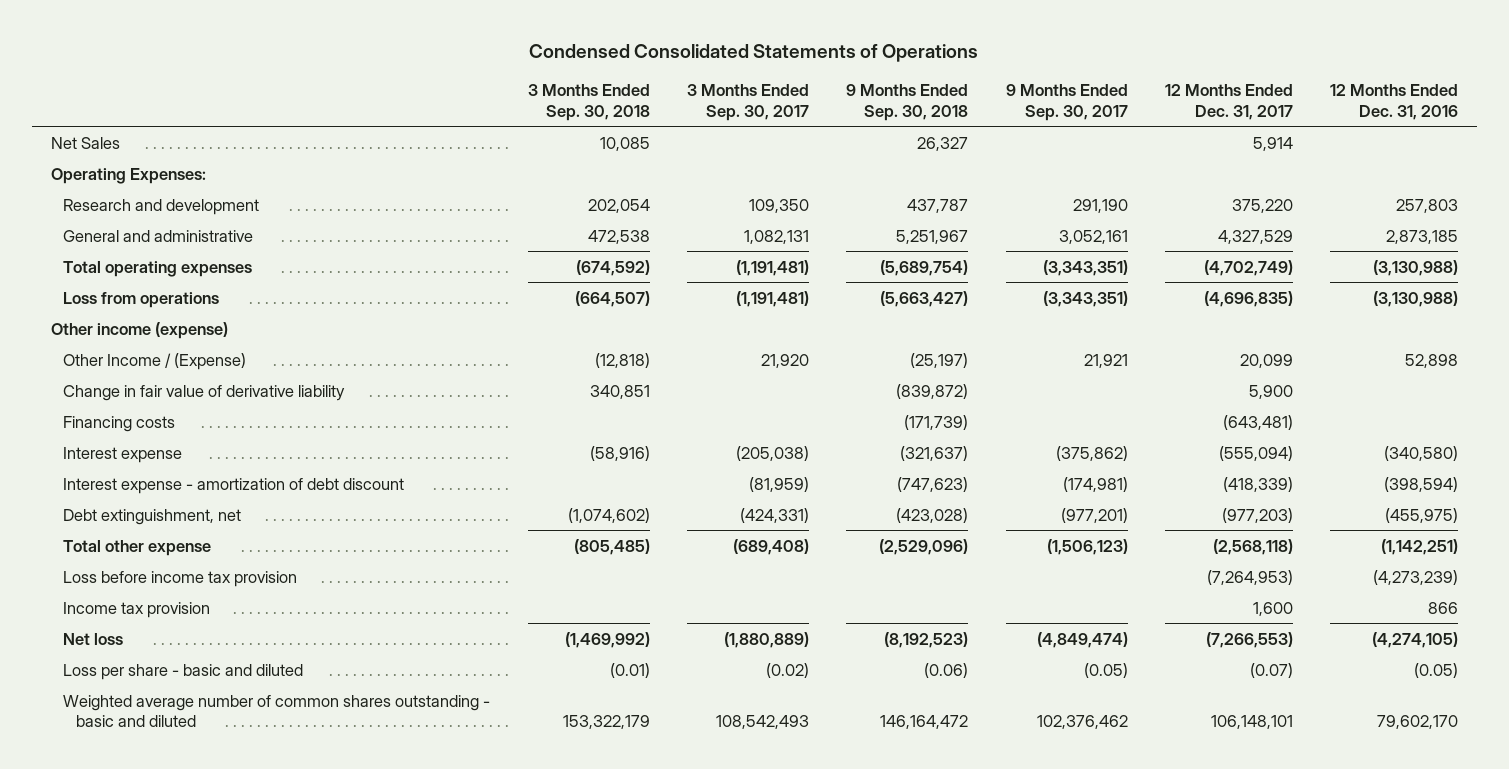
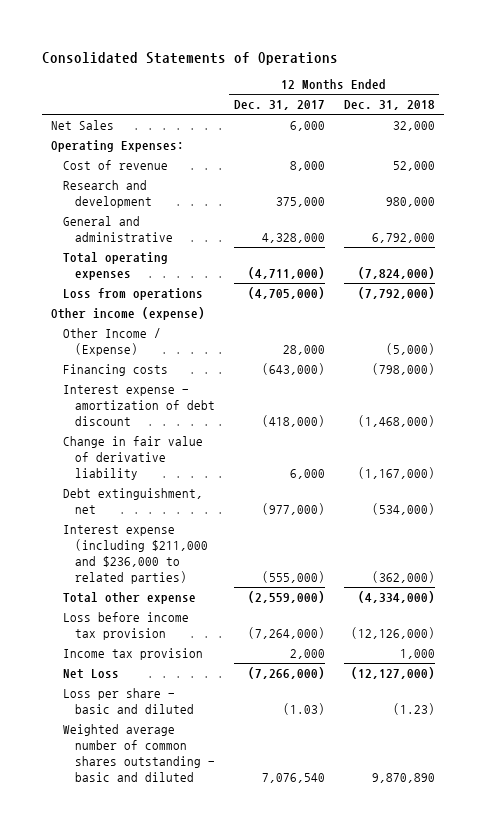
- Condensed Consolidated Statements of Operations
+ Consolidated Statements of Operations
- | 3 Months Ended Sep. 30, 2018 | 3 Months Ended Sep. 30, 2017 | 9 Months Ended Sep. 30, 2018 | 9 Months Ended Sep. 30, 2017 | 12 Months Ended Dec. 31, 2017 | 12 Months Ended Dec. 31, 2016
+ | 12 Months Ended Dec. 31, 2017 | 12 Months Ended Dec. 31, 2018
- Net Sales | 10,085 | | 26,327 | | 5,914 |
+ Net Sales | 6,000 | 32,000
- Research and development | 202,054 | 109,350 | 437,787 | 291,190 | 375,220 | 257,803
- General and administrative | 472,538 | 1,082,131 | 5,251,967 | 3,052,161 | 4,327,529 | 2,873,185
- Total operating expenses | (674,592) | (1,191,481) | (5,689,754) | (3,343,351) | (4,702,749) | (3,130,988)
- Loss from operations | (664,507) | (1,191,481) | (5,663,427) | (3,343,351) | (4,696,835) | (3,130,988)
+ Cost of revenue | 8,000 | 52,000
+ Research and development | 375,000 | 980,000
+ General and administrative | 4,328,000 | 6,792,000
+ Total operating expenses | (4,711,000) | (7,824,000)
+ Loss from operations | (4,705,000) | (7,792,000)
- Other Income / (Expense) | (12,818) | 21,920 | (25,197) | 21,921 | 20,099 | 52,898
- Change in fair value of derivative liability | 340,851 | | (839,872) | | 5,900 |
- Financing costs | | | (171,739) | | (643,481) |
- Interest expense | (58,916) | (205,038) | (321,637) | (375,862) | (555,094) | (340,580)
- Interest expense - amortization of debt discount | | (81,959) | (747,623) | (174,981) | (418,339) | (398,594)
- Debt extinguishment, net | (1,074,602) | (424,331) | (423,028) | (977,201) | (977,203) | (455,975)
- Total other expense | (805,485) | (689,408) | (2,529,096) | (1,506,123) | (2,568,118) | (1,142,251)
- Loss before income tax provision | | | | | (7,264,953) | (4,273,239)
- Income tax provision | | | | | 1,600 | 866
- Net loss | (1,469,992) | (1,880,889) | (8,192,523) | (4,849,474) | (7,266,553) | (4,274,105)
- Loss per share - basic and diluted | (0.01) | (0.02) | (0.06) | (0.05) | (0.07) | (0.05)
- Weighted average number of common shares outstanding - basic and diluted | 153,322,179 | 108,542,493 | 146,164,472 | 102,376,462 | 106,148,101 | 79,602,170
+ Other Income / (Expense) | 28,000 | (5,000)
+ Financing costs | (643,000) | (798,000)
+ Interest expense - amortization of debt discount | (418,000) | (1,468,000)
+ Change in fair value of derivative liability | 6,000 | (1,167,000)
+ Debt extinguishment, net | (977,000) | (534,000)
+ Interest expense (including $211,000 and $236,000 to related parties) | (555,000) | (362,000)
+ Total other expense | (2,559,000) | (4,334,000)
+ Loss before income tax provision | (7,264,000) | (12,126,000)
+ Income tax provision | 2,000 | 1,000
+ Net Loss | (7,266,000) | (12,127,000)
+ Loss per share - basic and diluted | (1.03) | (1.23)
+ Weighted average number of common shares outstanding - basic and diluted | 7,076,540 | 9,870,890

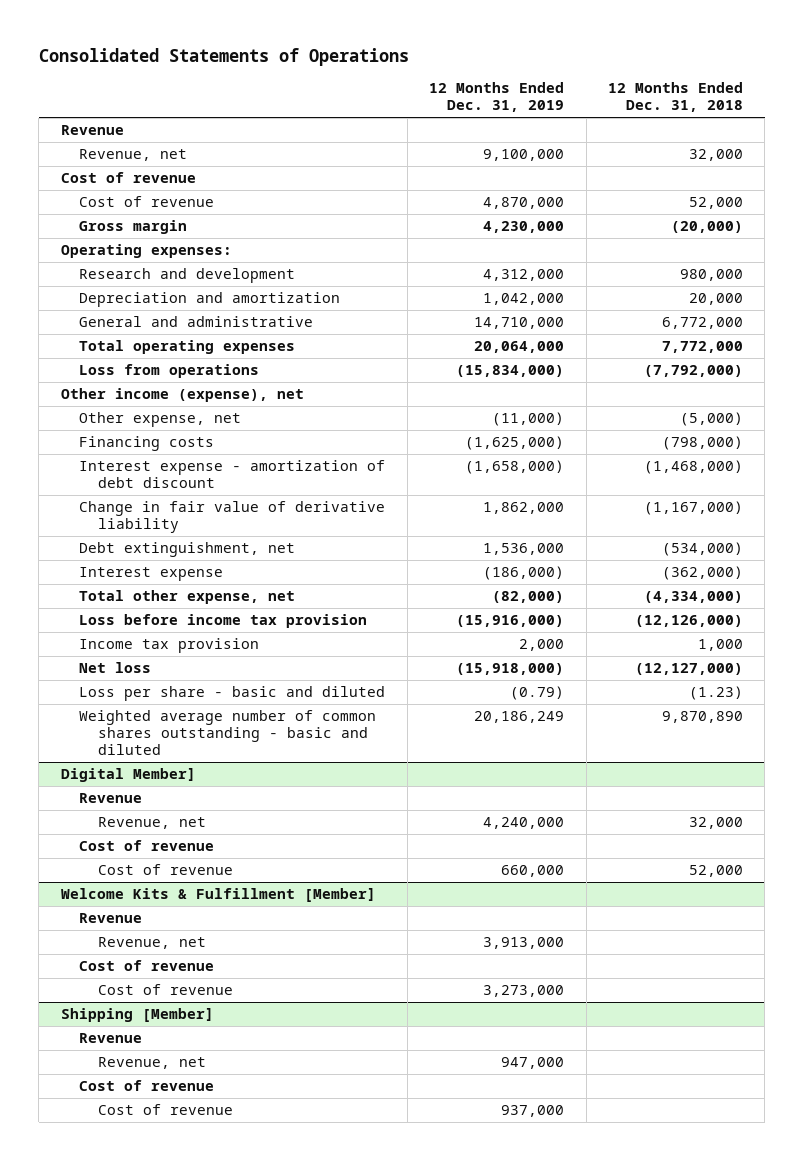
- | 12 Months Ended Dec. 31, 2017 | 12 Months Ended Dec. 31, 2018
+ | 12 Months Ended Dec. 31, 2019 | 12 Months Ended Dec. 31, 2018
- Net Sales | 6,000 | 32,000
- Operating Expenses:
+ Revenue
+ Revenue, net | 9,100,000 | 32,000
+ Cost of revenue
+ Gross margin | 4,230,000 | (20,000)
+ Operating expenses:
- General and administrative | 4,328,000 | 6,792,000
- Total operating expenses | (4,711,000) | (7,824,000)
+ Depreciation and amortization | 1,042,000 | 20,000
+ General and administrative | 14,710,000 | 6,772,000
+ Total operating expenses | 20,064,000 | 7,772,000
- Other income (expense)
- Other Income / (Expense) | 28,000 | (5,000)
+ Other income (expense), net
+ Other expense, net | (11,000) | (5,000)
- Interest expense (including $211,000 and $236,000 to related parties) | (555,000) | (362,000)
- Total other expense | (2,559,000) | (4,334,000)
+ Interest expense | (186,000) | (362,000)
+ Total other expense, net | (82,000) | (4,334,000)
- Net Loss | (7,266,000) | (12,127,000)
+ Net loss | (15,918,000) | (12,127,000)
+ Digital Member]
+ Revenue
+ Revenue, net | 4,240,000 | 32,000
+ Cost of revenue
+ Cost of revenue | 660,000 | 52,000
+ Welcome Kits & Fulfillment [Member]
+ Revenue
+ Revenue, net | 3,913,000 |
+ Cost of revenue
+ Cost of revenue | 3,273,000 |
+ Shipping [Member]
+ Revenue
+ Revenue, net | 947,000 |
+ Cost of revenue
+ Cost of revenue | 937,000 |

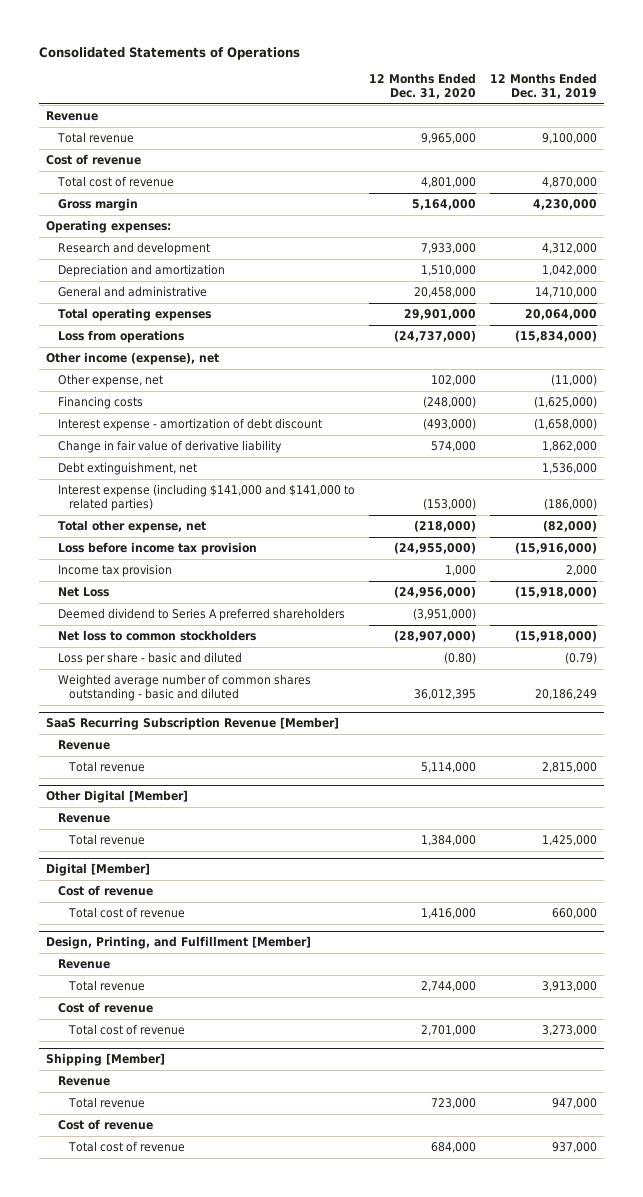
- | 12 Months Ended Dec. 31, 2019 | 12 Months Ended Dec. 31, 2018
+ | 12 Months Ended Dec. 31, 2020 | 12 Months Ended Dec. 31, 2019
- Revenue, net | 9,100,000 | 32,000
+ Total revenue | 9,965,000 | 9,100,000
- Cost of revenue | 4,870,000 | 52,000
+ Total cost of revenue | 4,801,000 | 4,870,000
- Interest expense | (186,000) | (362,000)
+ Interest expense (including $141,000 and $141,000 to related parties) | (153,000) | (186,000)
- Net loss | (15,918,000) | (12,127,000)
+ Net Loss | (24,956,000) | (15,918,000)
+ Deemed dividend to Series A preferred shareholders | (3,951,000) |
+ Net loss to common stockholders | (28,907,000) | (15,918,000)
- Digital Member]
+ SaaS Recurring Subscription Revenue [Member]
- Revenue, net | 4,240,000 | 32,000
+ Total revenue | 5,114,000 | 2,815,000
+ Other Digital [Member]
+ Revenue
+ Total revenue | 1,384,000 | 1,425,000
+ Digital [Member]
- Cost of revenue | 660,000 | 52,000
- Welcome Kits & Fulfillment [Member]
+ Total cost of revenue | 1,416,000 | 660,000
+ Design, Printing, and Fulfillment [Member]
- Revenue, net | 3,913,000 |
+ Total revenue | 2,744,000 | 3,913,000
- Cost of revenue | 3,273,000 |
+ Total cost of revenue | 2,701,000 | 3,273,000
@ Shipping [Member]
- Revenue, net | 947,000 |
+ Total revenue | 723,000 | 947,000
- Cost of revenue | 937,000 |
+ Total cost of revenue | 684,000 | 937,000

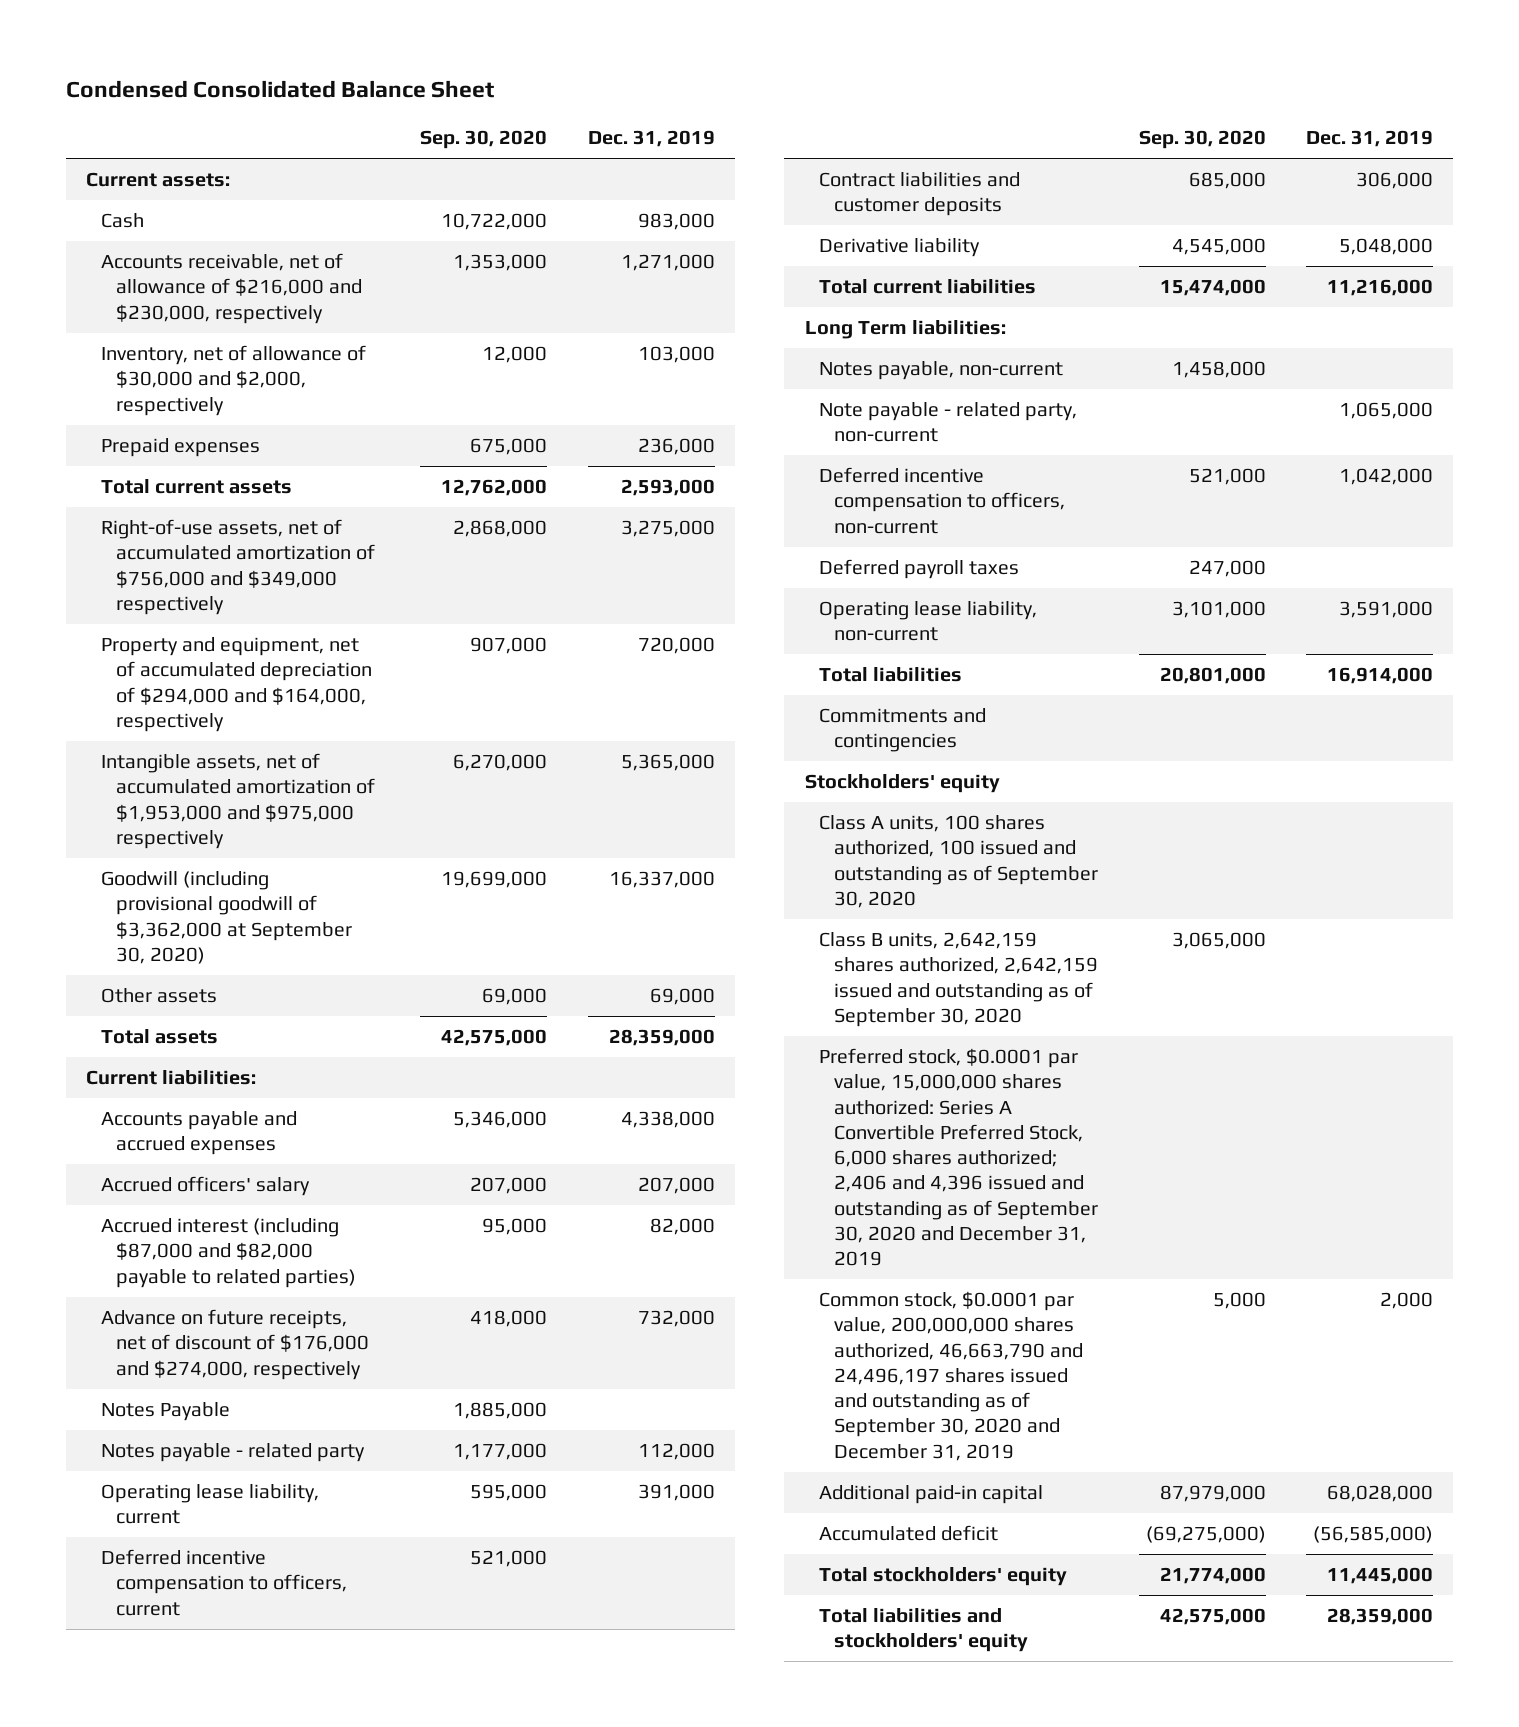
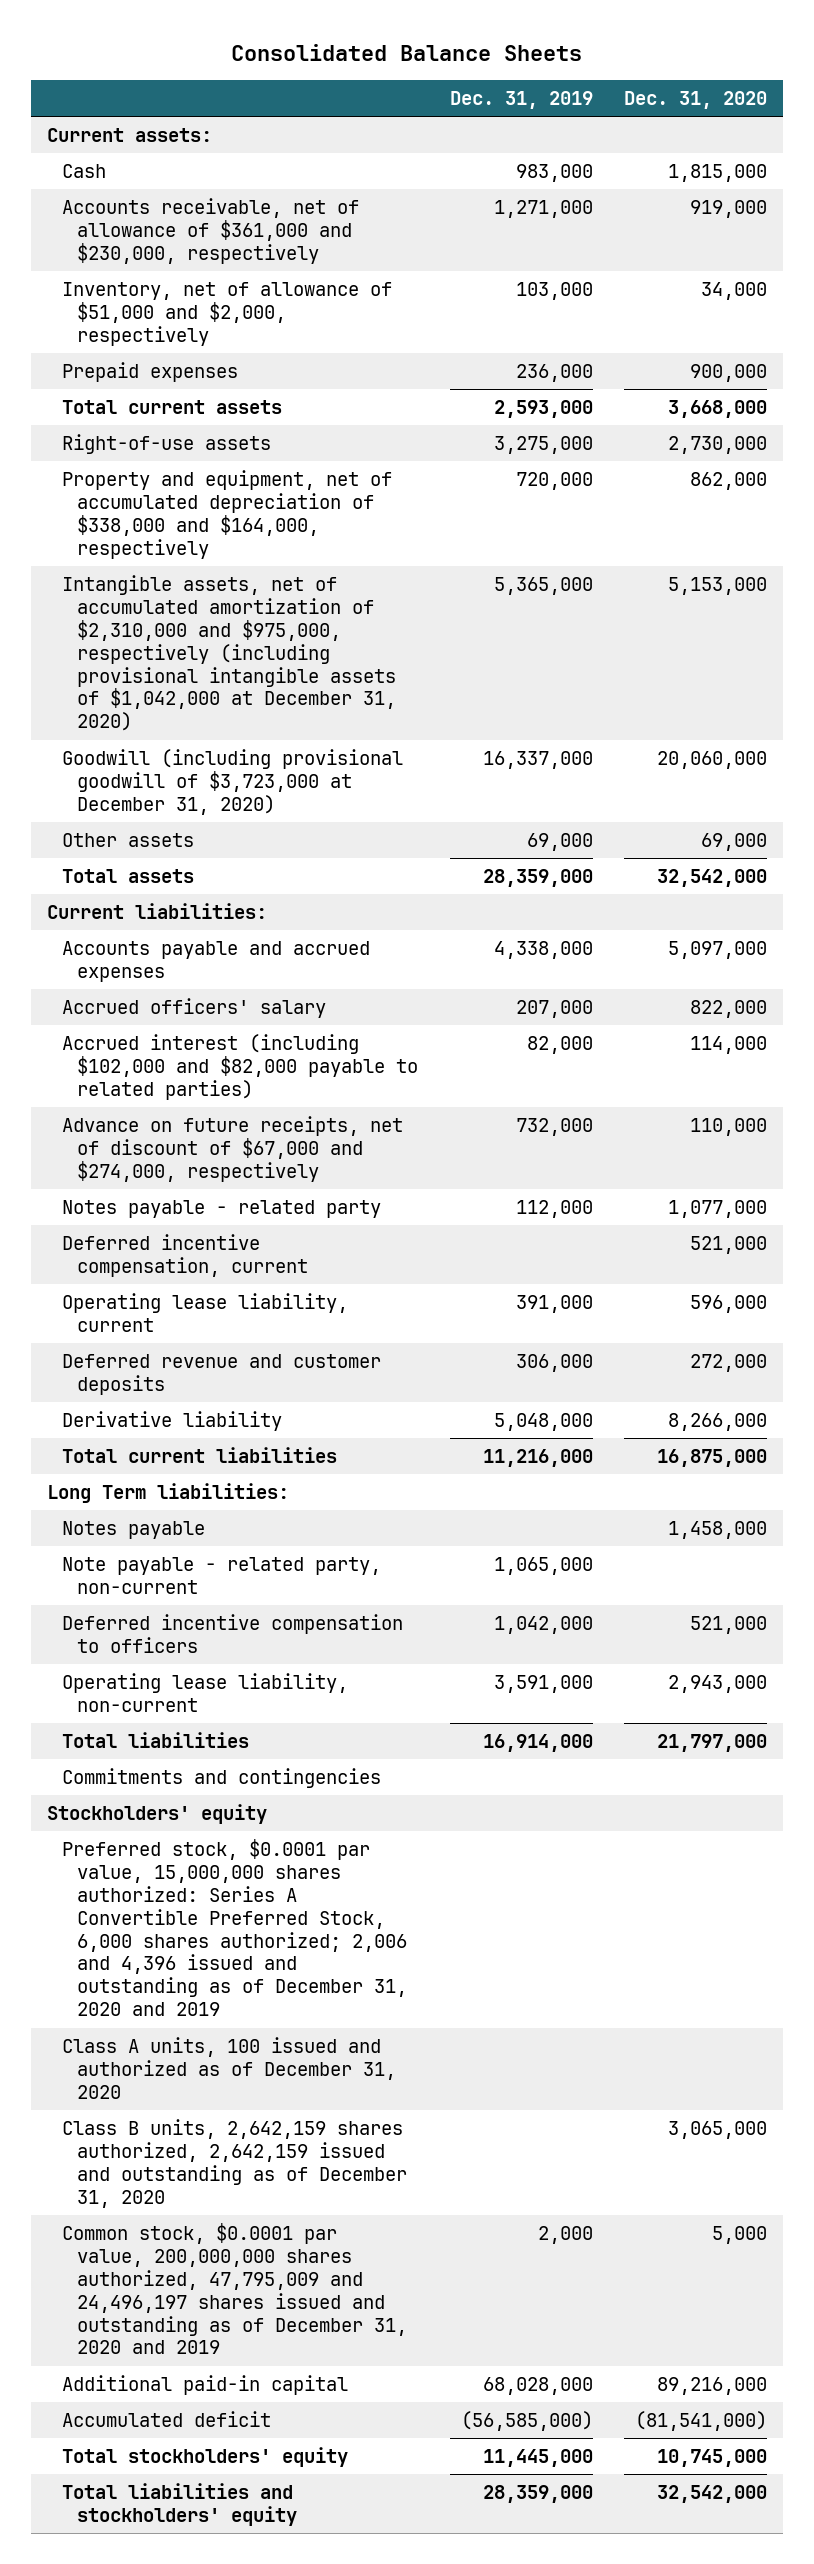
- Condensed Consolidated Balance Sheet
+ Consolidated Balance Sheets
- | Sep. 30, 2020 | Dec. 31, 2019
+ | Dec. 31, 2019 | Dec. 31, 2020
- Accounts receivable, net of allowance of $216,000 and $230,000, respectively | 1,353,000 | 1,271,000
- Inventory, net of allowance of $30,000 and $2,000, respectively | 12,000 | 103,000
+ Accounts receivable, net of allowance of $361,000 and $230,000, respectively | 1,271,000 | 919,000
+ Inventory, net of allowance of $51,000 and $2,000, respectively | 103,000 | 34,000
- Right-of-use assets, net of accumulated amortization of $756,000 and $349,000 respectively | 2,868,000 | 3,275,000
- Property and equipment, net of accumulated depreciation of $294,000 and $164,000, respectively | 907,000 | 720,000
- Intangible assets, net of accumulated amortization of $1,953,000 and $975,000 respectively | 6,270,000 | 5,365,000
- Goodwill (including provisional goodwill of $3,362,000 at September 30, 2020) | 19,699,000 | 16,337,000
+ Right-of-use assets | 3,275,000 | 2,730,000
+ Property and equipment, net of accumulated depreciation of $338,000 and $164,000, respectively | 720,000 | 862,000
+ Intangible assets, net of accumulated amortization of $2,310,000 and $975,000, respectively (including provisional intangible assets of $1,042,000 at December 31, 2020) | 5,365,000 | 5,153,000
+ Goodwill (including provisional goodwill of $3,723,000 at December 31, 2020) | 16,337,000 | 20,060,000
- Accrued interest (including $87,000 and $82,000 payable to related parties) | 95,000 | 82,000
- Advance on future receipts, net of discount of $176,000 and $274,000, respectively | 418,000 | 732,000
- Notes Payable | 1,885,000 |
+ Accrued interest (including $102,000 and $82,000 payable to related parties) | 82,000 | 114,000
+ Advance on future receipts, net of discount of $67,000 and $274,000, respectively | 732,000 | 110,000
+ Deferred incentive compensation, current | | 521,000
- Deferred incentive compensation to officers, current | 521,000 |
- Contract liabilities and customer deposits | 685,000 | 306,000
+ Deferred revenue and customer deposits | 306,000 | 272,000
- Notes payable, non-current | 1,458,000 |
+ Notes payable | | 1,458,000
- Deferred incentive compensation to officers, non-current | 521,000 | 1,042,000
- Deferred payroll taxes | 247,000 |
+ Deferred incentive compensation to officers | 1,042,000 | 521,000
- Class A units, 100 shares authorized, 100 issued and outstanding as of September 30, 2020
- Class B units, 2,642,159 shares authorized, 2,642,159 issued and outstanding as of September 30, 2020 | 3,065,000 |
- Preferred stock, $0.0001 par value, 15,000,000 shares authorized: Series A Convertible Preferred Stock, 6,000 shares authorized; 2,406 and 4,396 issued and outstanding as of September 30, 2020 and December 31, 2019
- Common stock, $0.0001 par value, 200,000,000 shares authorized, 46,663,790 and 24,496,197 shares issued and outstanding as of September 30, 2020 and December 31, 2019 | 5,000 | 2,000
+ Preferred stock, $0.0001 par value, 15,000,000 shares authorized: Series A Convertible Preferred Stock, 6,000 shares authorized; 2,006 and 4,396 issued and outstanding as of December 31, 2020 and 2019
+ Class A units, 100 issued and authorized as of December 31, 2020
+ Class B units, 2,642,159 shares authorized, 2,642,159 issued and outstanding as of December 31, 2020 | | 3,065,000
+ Common stock, $0.0001 par value, 200,000,000 shares authorized, 47,795,009 and 24,496,197 shares issued and outstanding as of December 31, 2020 and 2019 | 2,000 | 5,000

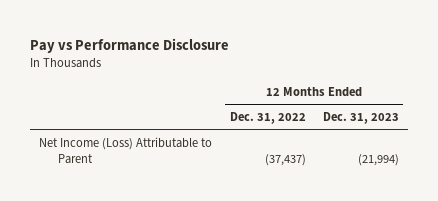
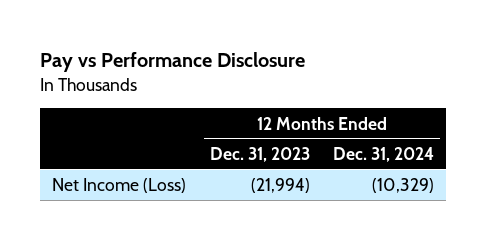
- | 12 Months Ended Dec. 31, 2022 | 12 Months Ended Dec. 31, 2023
+ | 12 Months Ended Dec. 31, 2023 | 12 Months Ended Dec. 31, 2024
- Net Income (Loss) Attributable to Parent | (37,437) | (21,994)
+ Net Income (Loss) | (21,994) | (10,329)

